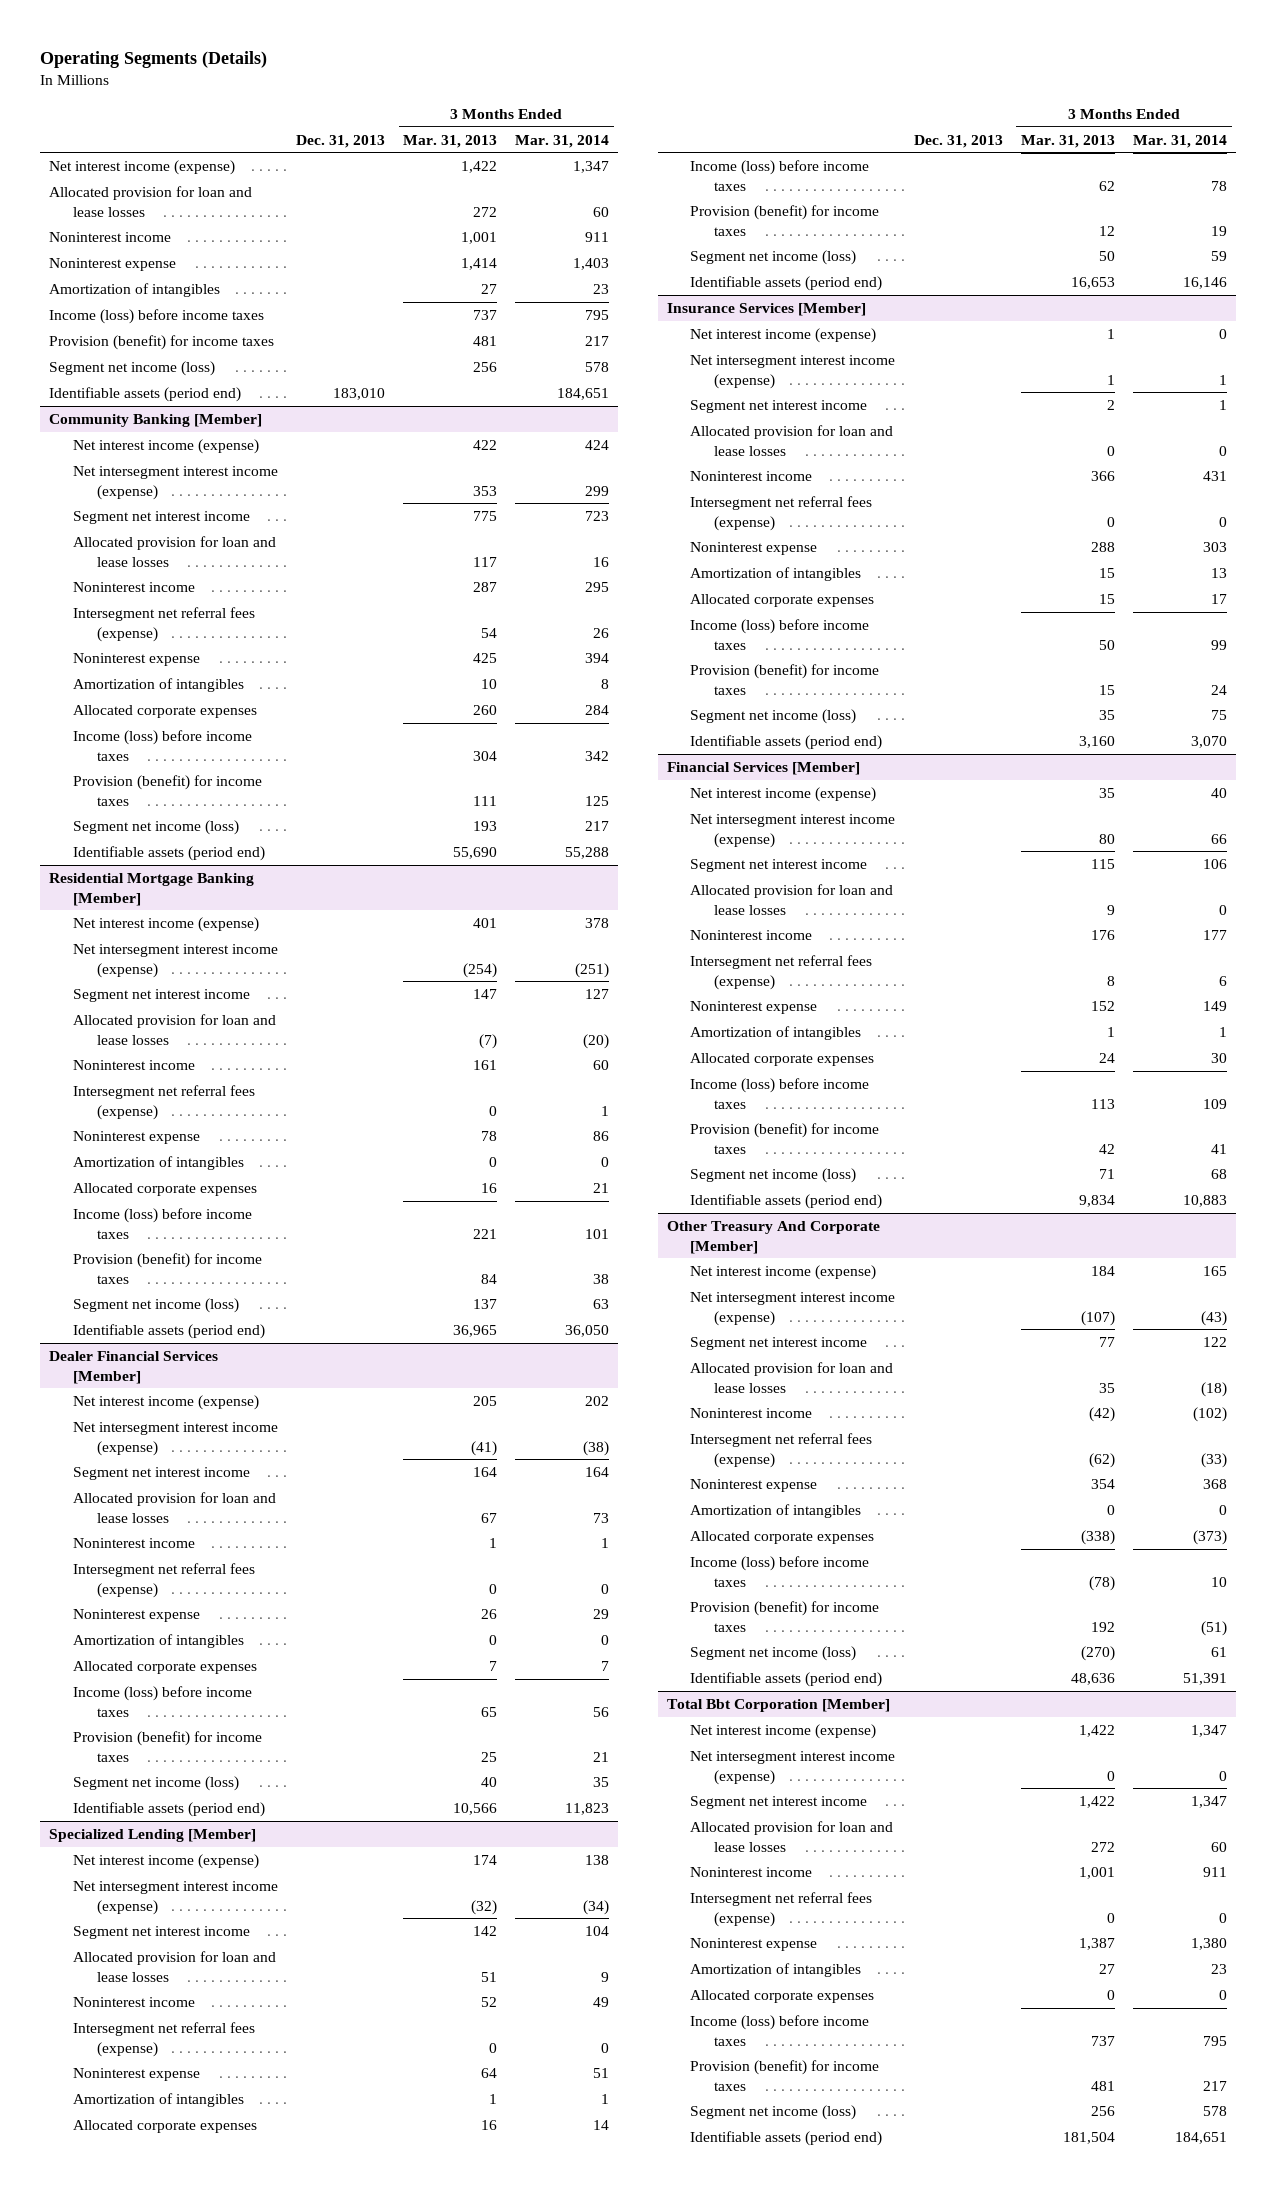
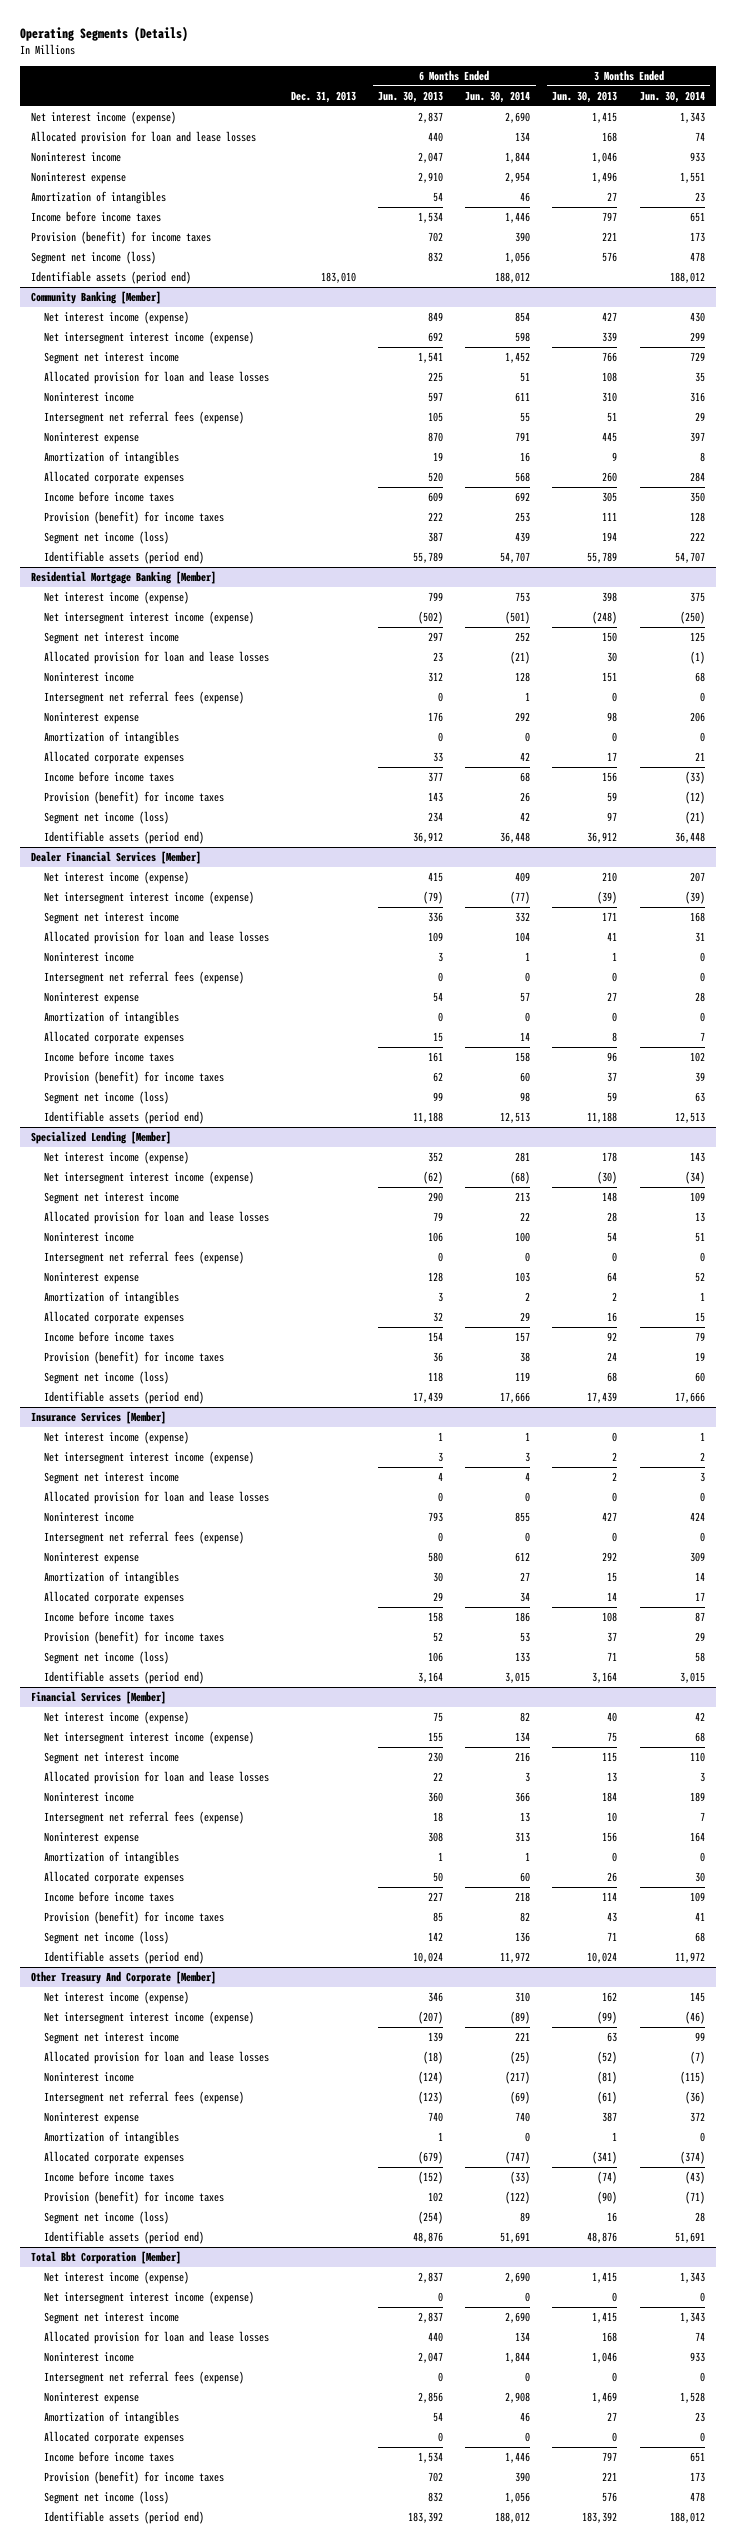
- | Dec. 31, 2013 | 3 Months Ended Mar. 31, 2013 | 3 Months Ended Mar. 31, 2014
+ | Dec. 31, 2013 | 6 Months Ended Jun. 30, 2013 | 6 Months Ended Jun. 30, 2014 | 3 Months Ended Jun. 30, 2013 | 3 Months Ended Jun. 30, 2014
- Income (loss) before income taxes | | 737 | 795
+ Income before income taxes | | 1,534 | 1,446 | 797 | 651
@ Community Banking [Member]
- Income (loss) before income taxes | | 304 | 342
+ Income before income taxes | | 609 | 692 | 305 | 350
@ Residential Mortgage Banking [Member]
- Income (loss) before income taxes | | 221 | 101
+ Income before income taxes | | 377 | 68 | 156 | (33)
@ Dealer Financial Services [Member]
- Income (loss) before income taxes | | 65 | 56
+ Income before income taxes | | 161 | 158 | 96 | 102
@ Specialized Lending [Member]
- Income (loss) before income taxes | | 62 | 78
+ Income before income taxes | | 154 | 157 | 92 | 79
@ Insurance Services [Member]
- Income (loss) before income taxes | | 50 | 99
+ Income before income taxes | | 158 | 186 | 108 | 87
@ Financial Services [Member]
- Income (loss) before income taxes | | 113 | 109
+ Income before income taxes | | 227 | 218 | 114 | 109
@ Other Treasury And Corporate [Member]
- Income (loss) before income taxes | | (78) | 10
+ Income before income taxes | | (152) | (33) | (74) | (43)
@ Total Bbt Corporation [Member]
- Income (loss) before income taxes | | 737 | 795
+ Income before income taxes | | 1,534 | 1,446 | 797 | 651

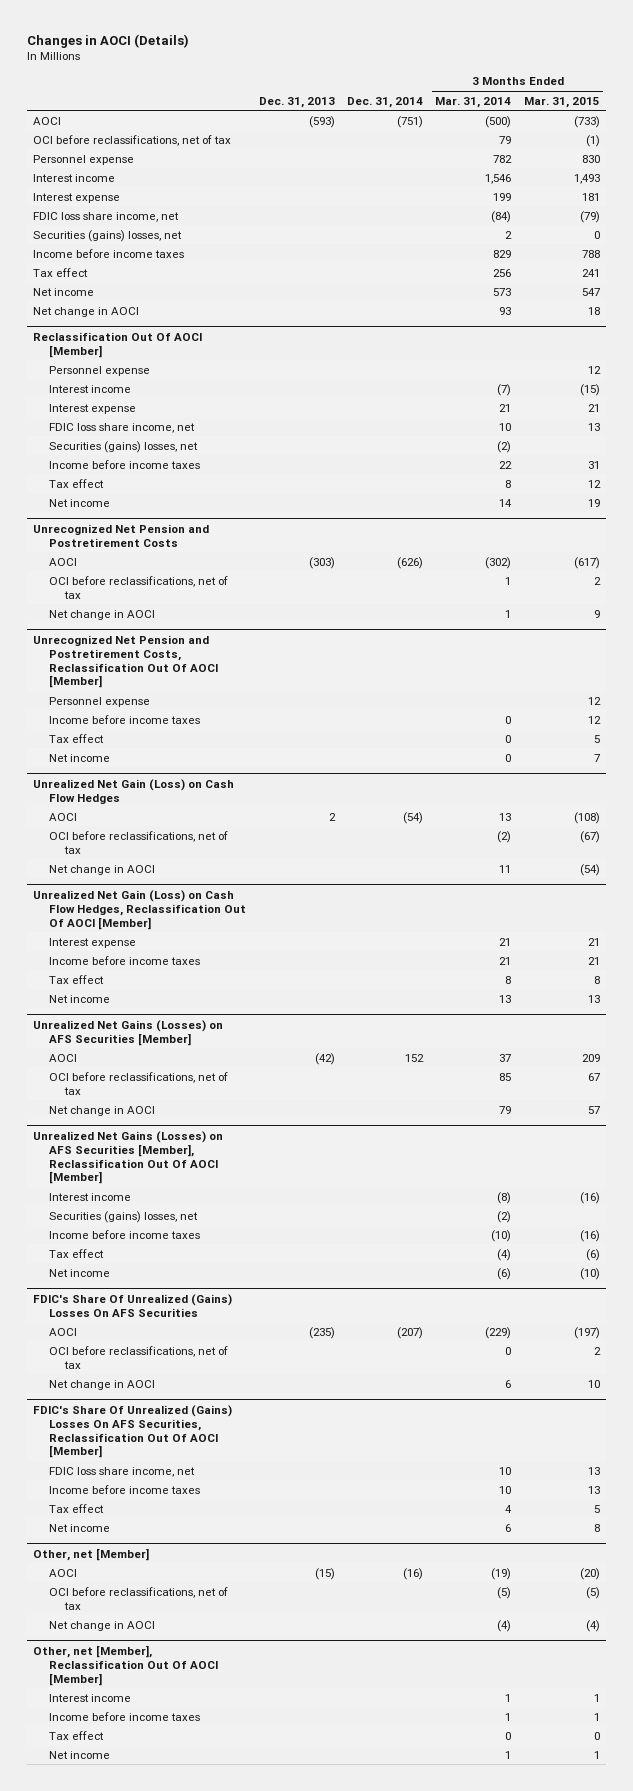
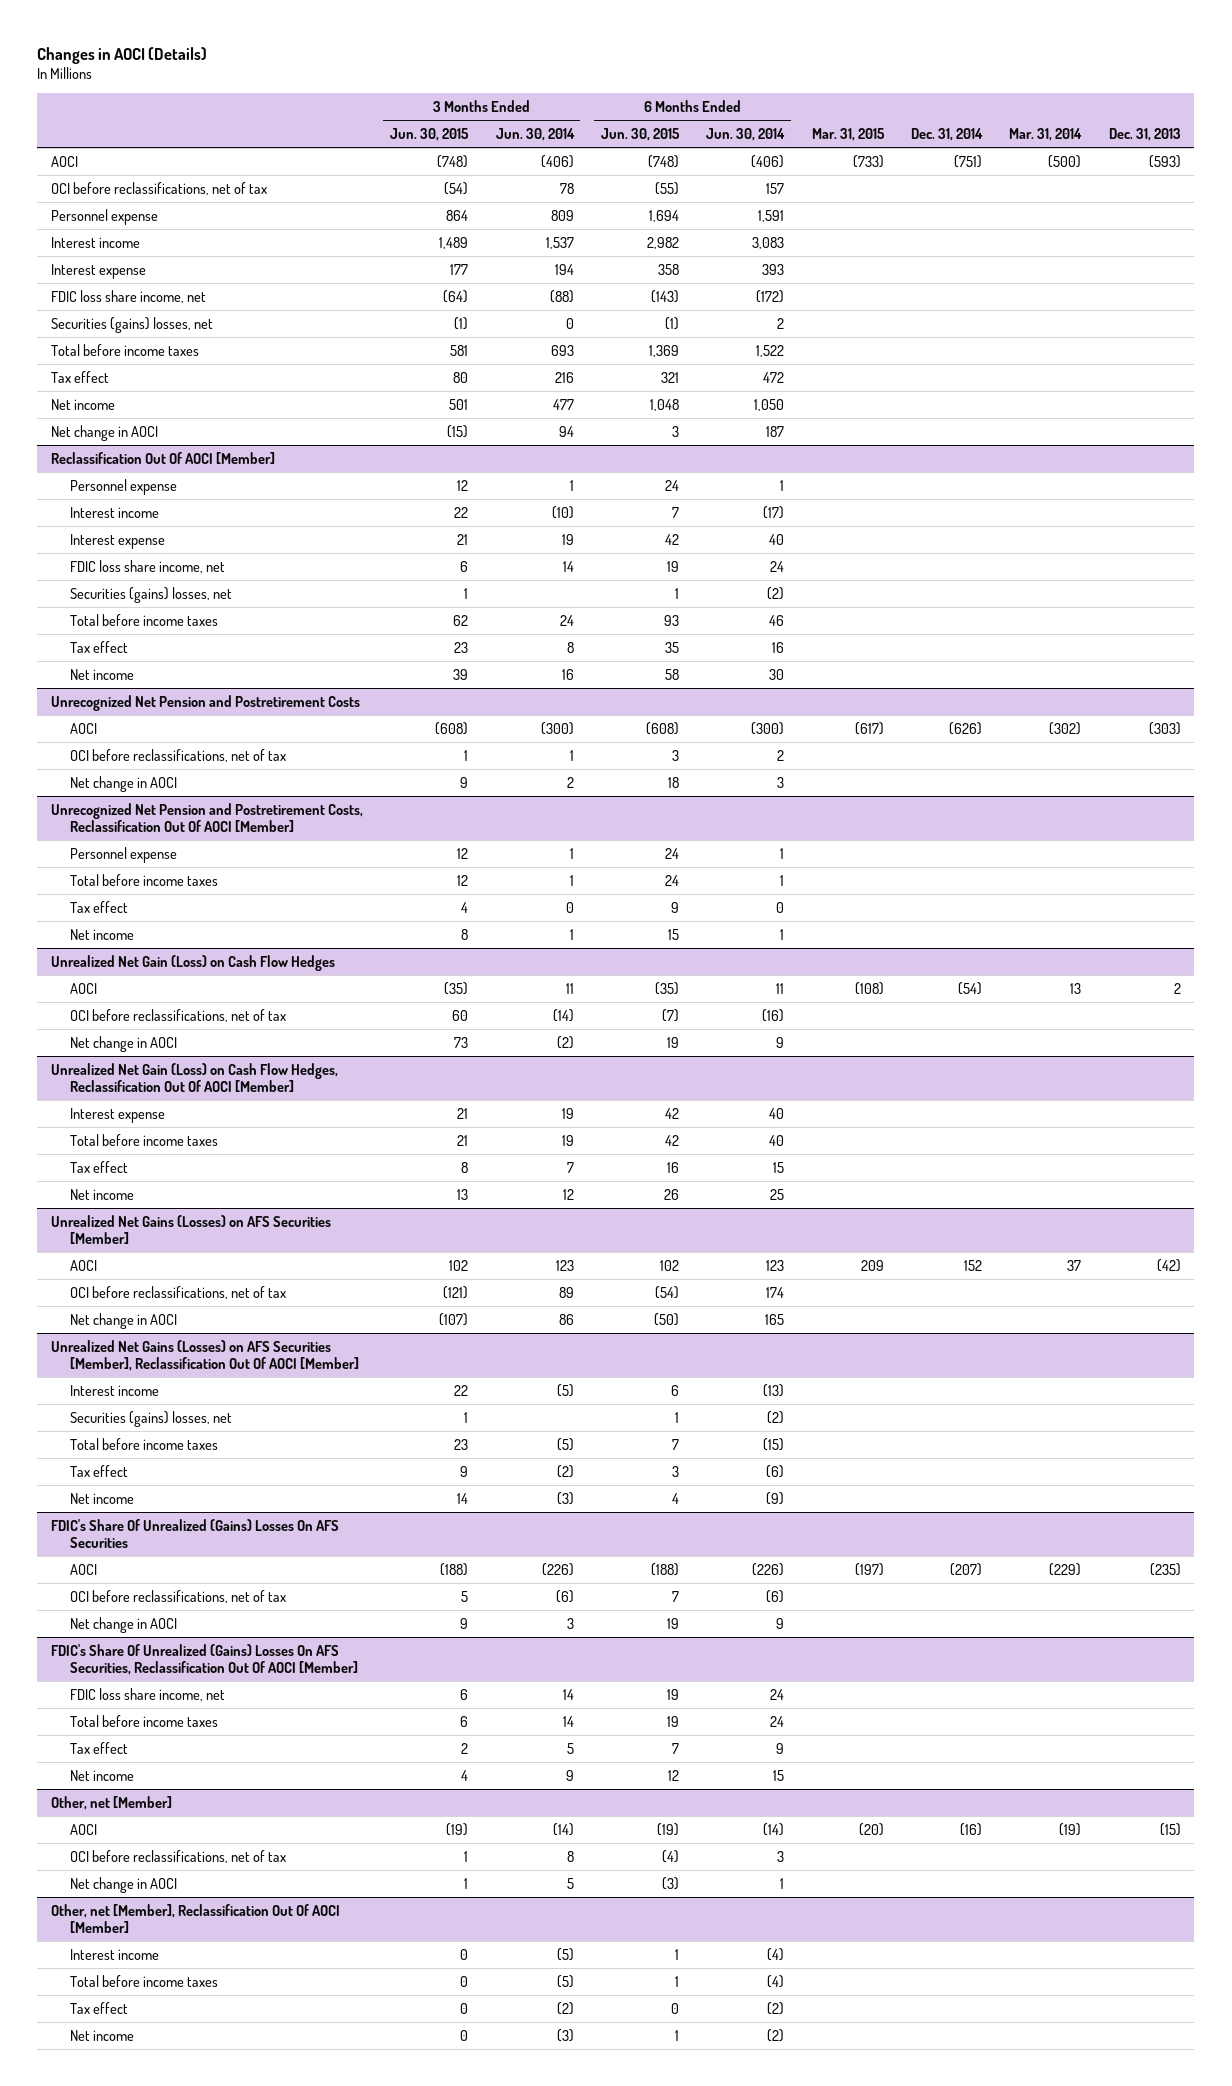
- | Dec. 31, 2013 | Dec. 31, 2014 | 3 Months Ended Mar. 31, 2014 | 3 Months Ended Mar. 31, 2015
+ | 3 Months Ended Jun. 30, 2015 | 3 Months Ended Jun. 30, 2014 | 6 Months Ended Jun. 30, 2015 | 6 Months Ended Jun. 30, 2014 | Mar. 31, 2015 | Dec. 31, 2014 | Mar. 31, 2014 | Dec. 31, 2013
- Income before income taxes | | | 829 | 788
+ Total before income taxes | 581 | 693 | 1,369 | 1,522 | | | |
@ Reclassification Out Of AOCI [Member]
- Income before income taxes | | | 22 | 31
+ Total before income taxes | 62 | 24 | 93 | 46 | | | |
@ Unrecognized Net Pension and Postretirement Costs, Reclassification Out Of AOCI [Member]
- Income before income taxes | | | 0 | 12
+ Total before income taxes | 12 | 1 | 24 | 1 | | | |
@ Unrealized Net Gain (Loss) on Cash Flow Hedges, Reclassification Out Of AOCI [Member]
- Income before income taxes | | | 21 | 21
+ Total before income taxes | 21 | 19 | 42 | 40 | | | |
@ Unrealized Net Gains (Losses) on AFS Securities [Member], Reclassification Out Of AOCI [Member]
- Income before income taxes | | | (10) | (16)
+ Total before income taxes | 23 | (5) | 7 | (15) | | | |
@ FDIC's Share Of Unrealized (Gains) Losses On AFS Securities, Reclassification Out Of AOCI [Member]
- Income before income taxes | | | 10 | 13
+ Total before income taxes | 6 | 14 | 19 | 24 | | | |
@ Other, net [Member], Reclassification Out Of AOCI [Member]
- Income before income taxes | | | 1 | 1
+ Total before income taxes | 0 | (5) | 1 | (4) | | | |

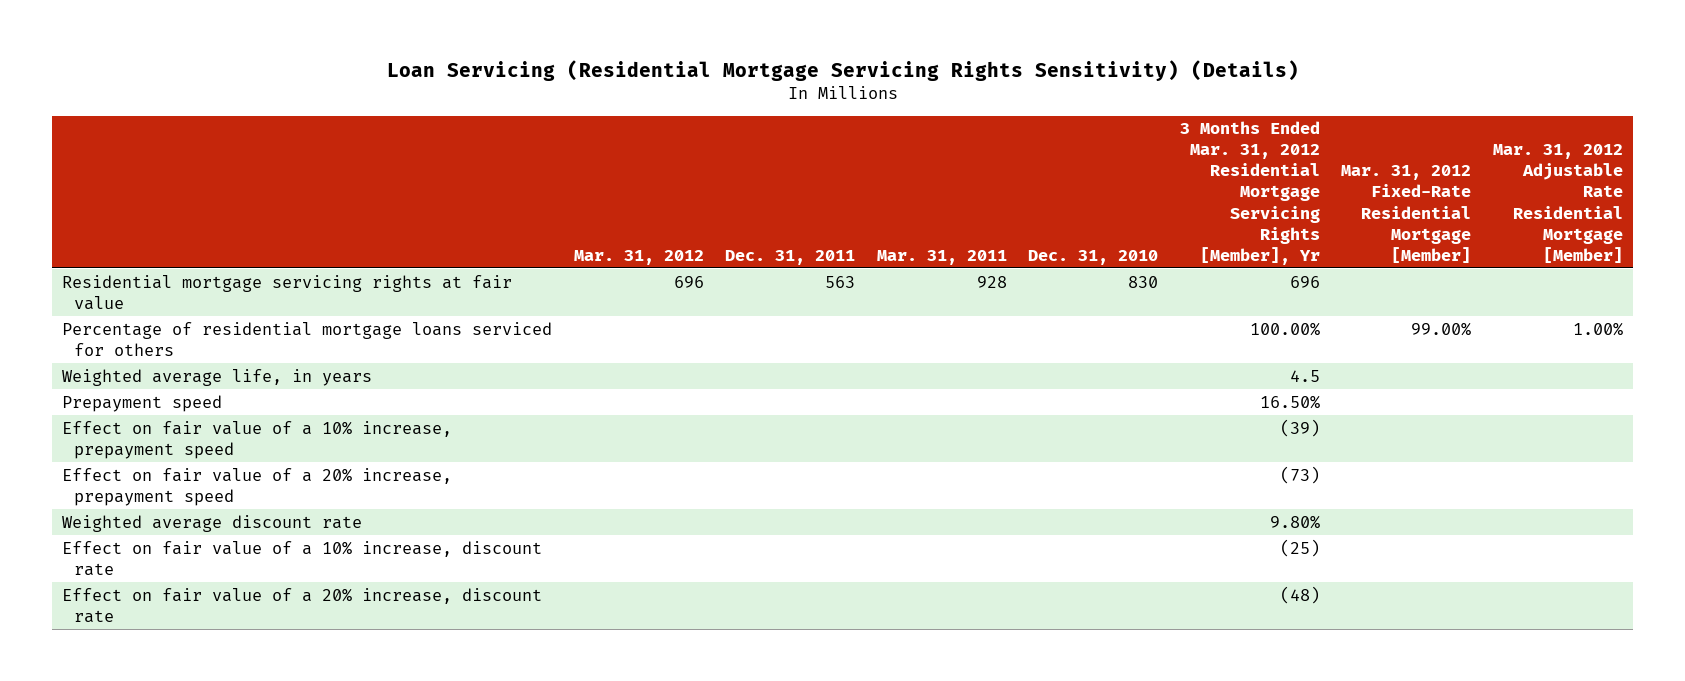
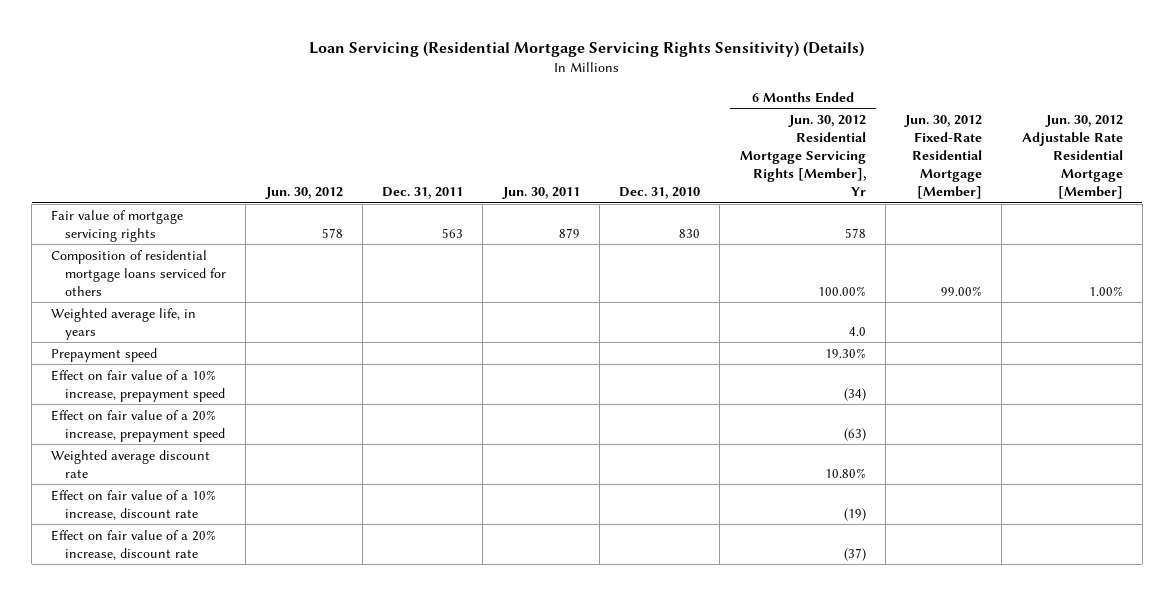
- | Mar. 31, 2012 | Dec. 31, 2011 | Mar. 31, 2011 | Dec. 31, 2010 | 3 Months Ended Mar. 31, 2012 Residential Mortgage Servicing Rights [Member], Yr | Mar. 31, 2012 Fixed-Rate Residential Mortgage [Member] | Mar. 31, 2012 Adjustable Rate Residential Mortgage [Member]
+ | Jun. 30, 2012 | Dec. 31, 2011 | Jun. 30, 2011 | Dec. 31, 2010 | 6 Months Ended Jun. 30, 2012 Residential Mortgage Servicing Rights [Member], Yr | Jun. 30, 2012 Fixed-Rate Residential Mortgage [Member] | Jun. 30, 2012 Adjustable Rate Residential Mortgage [Member]
- Residential mortgage servicing rights at fair value | 696 | 563 | 928 | 830 | 696 | |
- Percentage of residential mortgage loans serviced for others | | | | | 100.00% | 99.00% | 1.00%
+ Fair value of mortgage servicing rights | 578 | 563 | 879 | 830 | 578 | |
+ Composition of residential mortgage loans serviced for others | | | | | 100.00% | 99.00% | 1.00%

